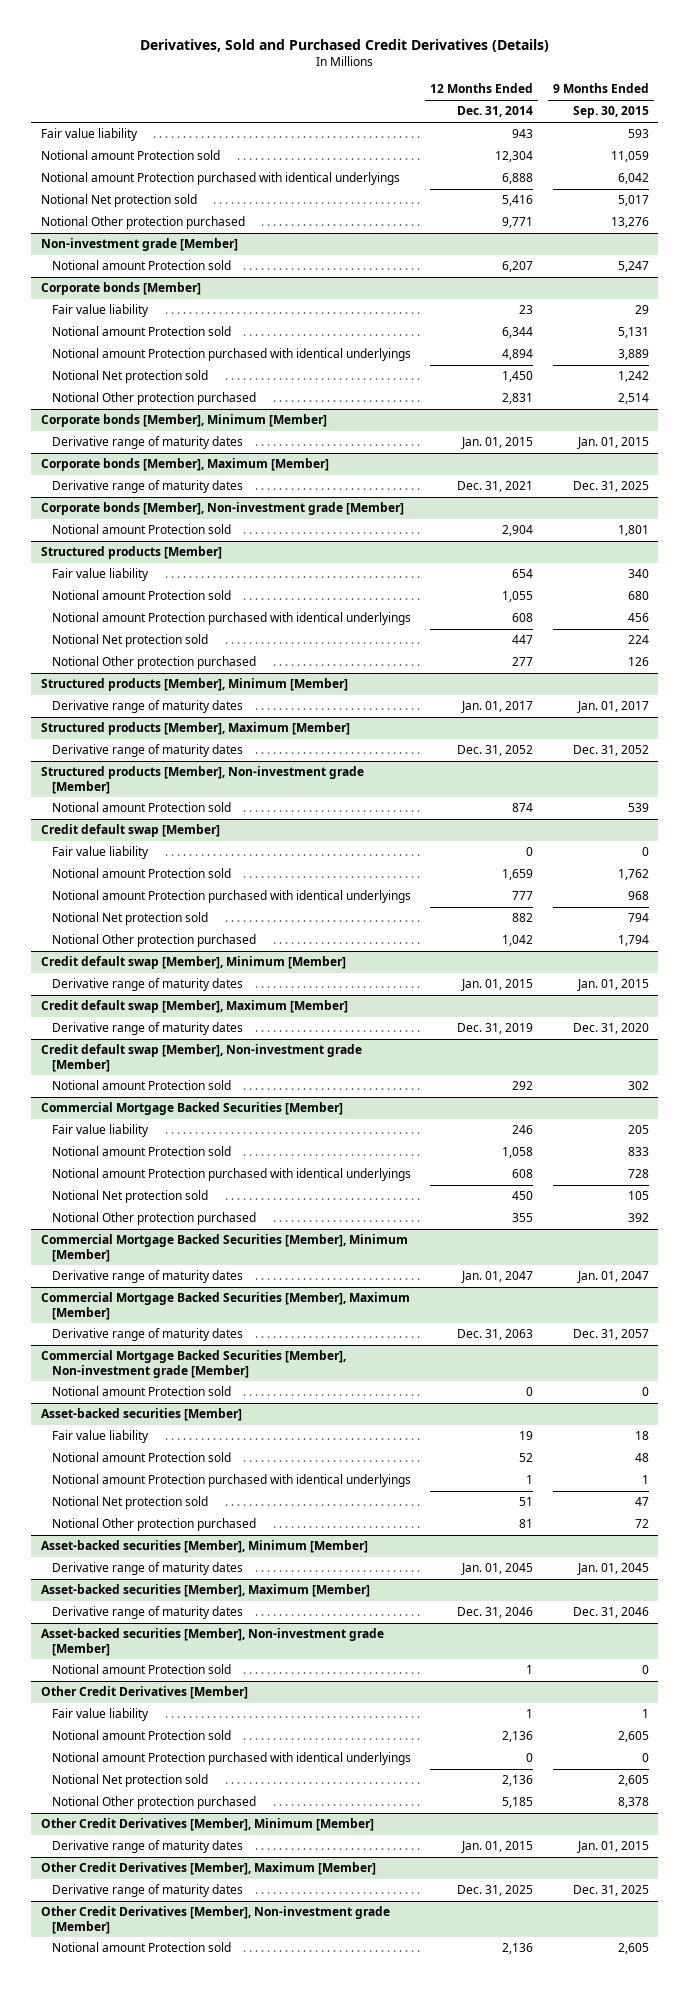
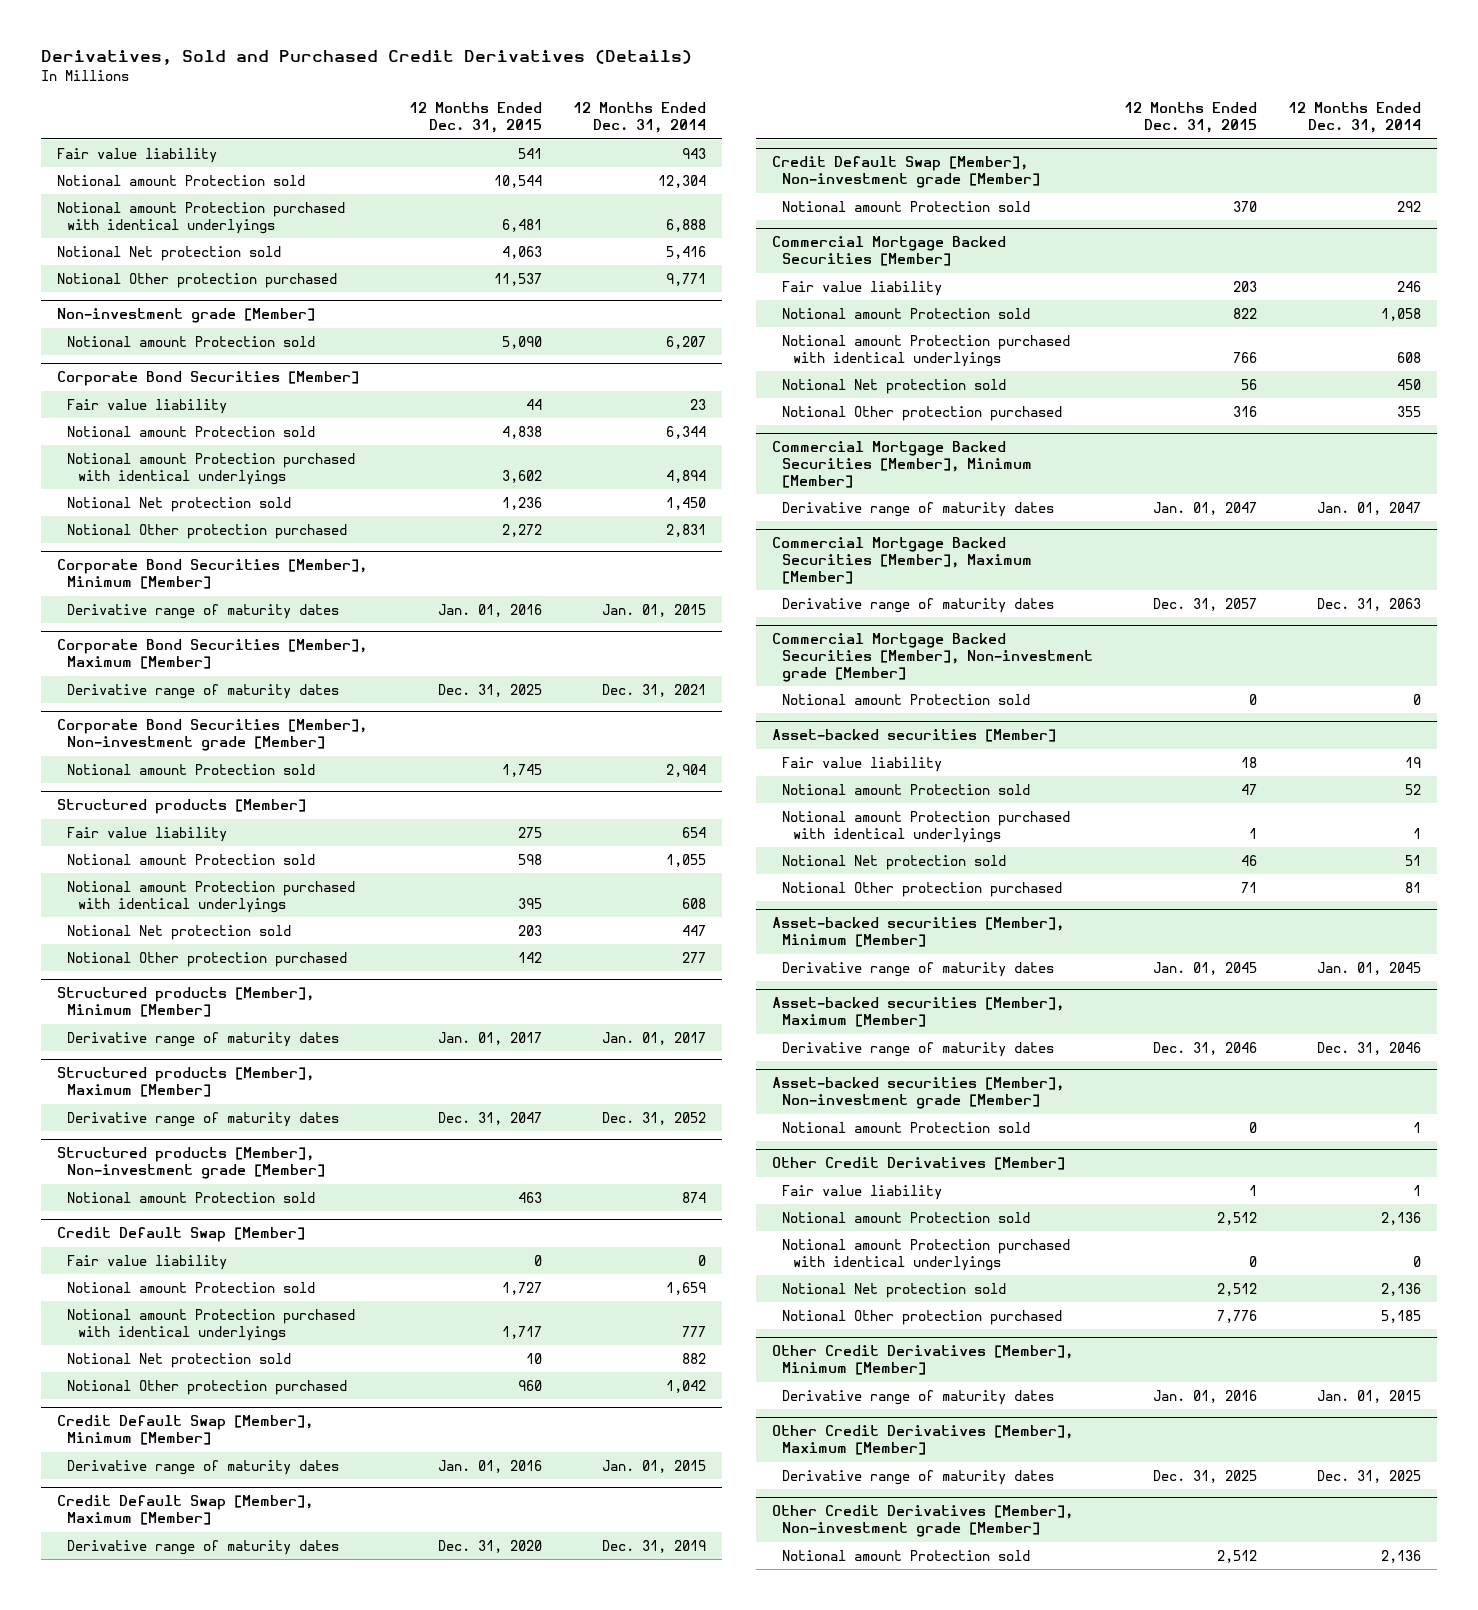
- | 12 Months Ended Dec. 31, 2014 | 9 Months Ended Sep. 30, 2015
+ | 12 Months Ended Dec. 31, 2015 | 12 Months Ended Dec. 31, 2014
- Corporate bonds [Member]
+ Corporate Bond Securities [Member]
- Corporate bonds [Member], Minimum [Member]
+ Corporate Bond Securities [Member], Minimum [Member]
- Corporate bonds [Member], Maximum [Member]
+ Corporate Bond Securities [Member], Maximum [Member]
- Corporate bonds [Member], Non-investment grade [Member]
+ Corporate Bond Securities [Member], Non-investment grade [Member]
- Credit default swap [Member]
+ Credit Default Swap [Member]
- Credit default swap [Member], Minimum [Member]
+ Credit Default Swap [Member], Minimum [Member]
- Credit default swap [Member], Maximum [Member]
+ Credit Default Swap [Member], Maximum [Member]
- Credit default swap [Member], Non-investment grade [Member]
+ Credit Default Swap [Member], Non-investment grade [Member]

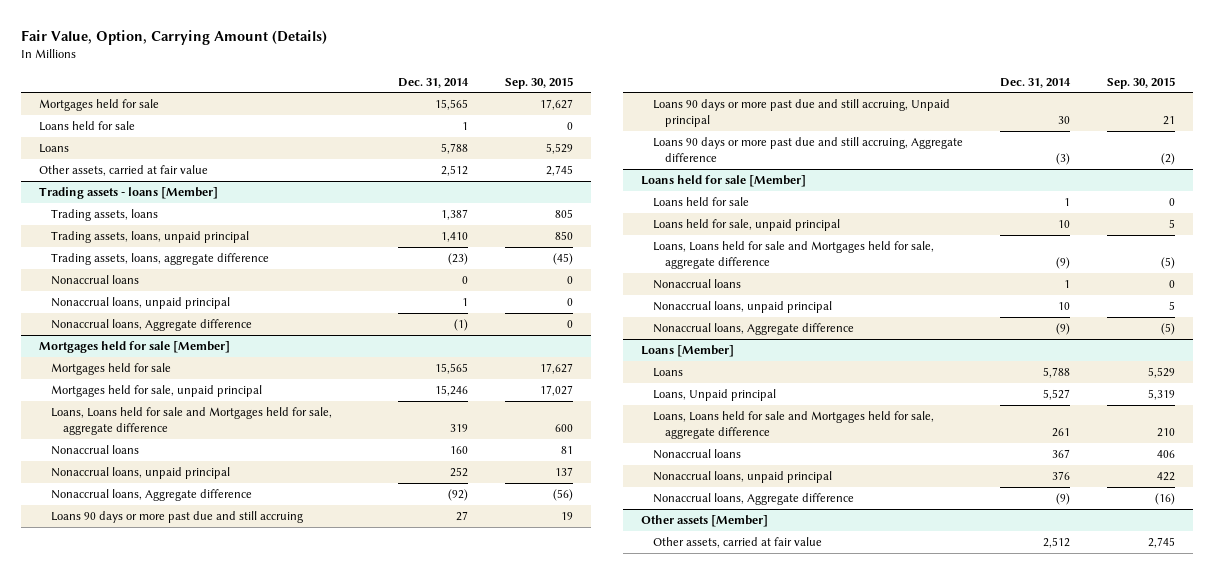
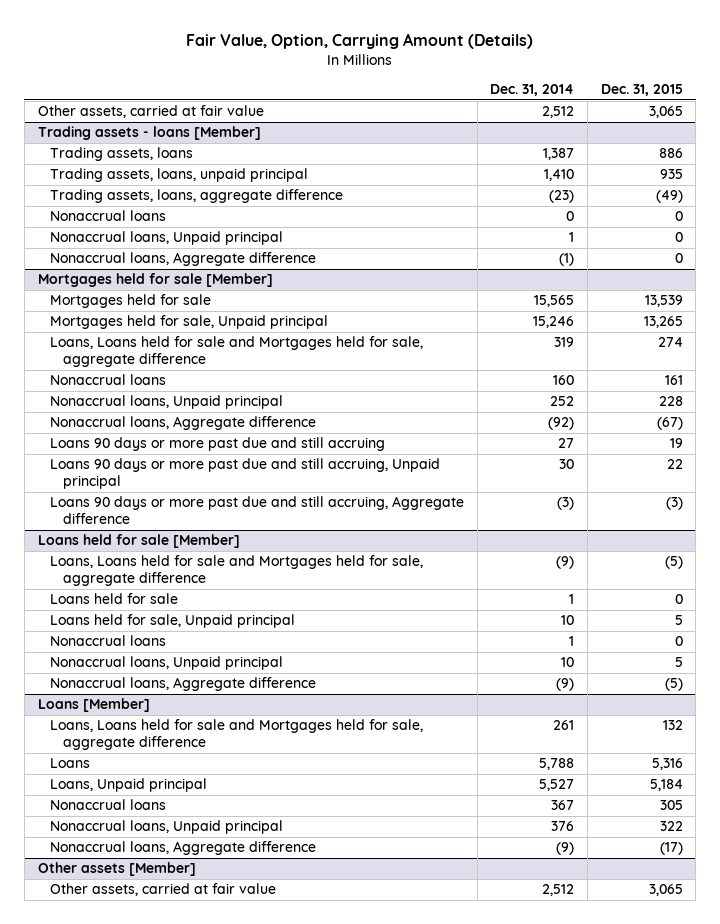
- | Dec. 31, 2014 | Sep. 30, 2015
+ | Dec. 31, 2014 | Dec. 31, 2015
- Mortgages held for sale | 15,565 | 17,627
- Loans held for sale | 1 | 0
- Loans | 5,788 | 5,529
@ Trading assets - loans [Member]
- Nonaccrual loans, unpaid principal | 1 | 0
+ Nonaccrual loans, Unpaid principal | 1 | 0
@ Mortgages held for sale [Member]
- Mortgages held for sale, unpaid principal | 15,246 | 17,027
+ Mortgages held for sale, Unpaid principal | 15,246 | 13,265
- Nonaccrual loans, unpaid principal | 252 | 137
+ Nonaccrual loans, Unpaid principal | 252 | 228
@ Loans held for sale [Member]
- Loans held for sale, unpaid principal | 10 | 5
moved down: Loans held for sale | 1 | 0
+ Loans held for sale, Unpaid principal | 10 | 5
- Nonaccrual loans, unpaid principal | 10 | 5
+ Nonaccrual loans, Unpaid principal | 10 | 5
@ Loans [Member]
moved up: Loans, Loans held for sale and Mortgages held for sale, aggregate difference | 261 | 132
- Nonaccrual loans, unpaid principal | 376 | 422
+ Nonaccrual loans, Unpaid principal | 376 | 322

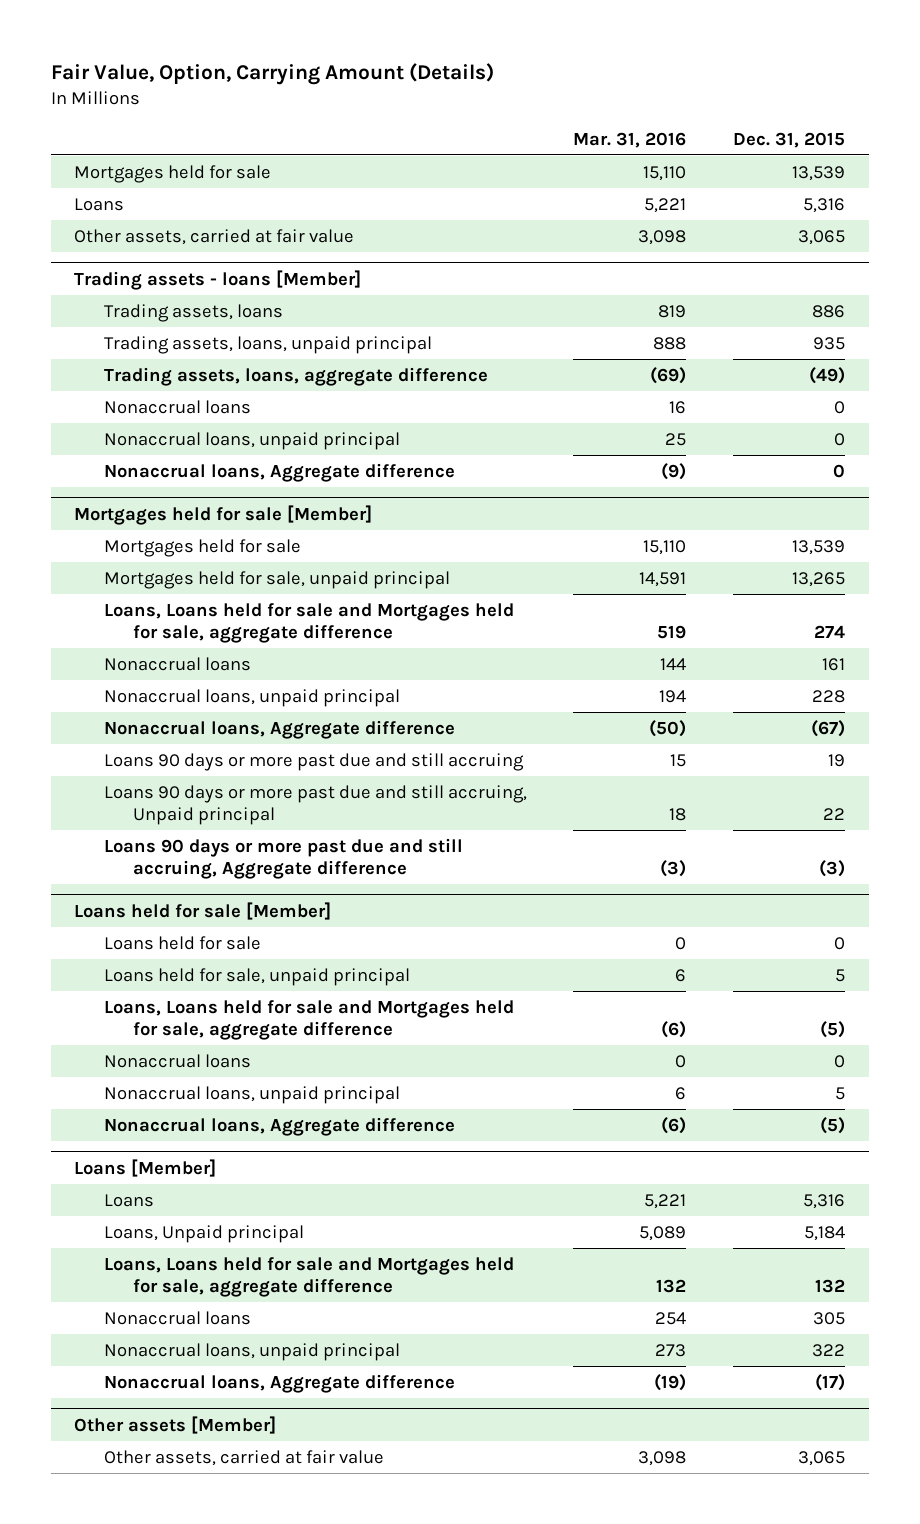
- | Dec. 31, 2014 | Dec. 31, 2015
+ | Mar. 31, 2016 | Dec. 31, 2015
+ Mortgages held for sale | 15,110 | 13,539
+ Loans | 5,221 | 5,316
@ Trading assets - loans [Member]
- Nonaccrual loans, Unpaid principal | 1 | 0
+ Nonaccrual loans, unpaid principal | 25 | 0
@ Mortgages held for sale [Member]
- Mortgages held for sale, Unpaid principal | 15,246 | 13,265
+ Mortgages held for sale, unpaid principal | 14,591 | 13,265
- Nonaccrual loans, Unpaid principal | 252 | 228
+ Nonaccrual loans, unpaid principal | 194 | 228
@ Loans held for sale [Member]
- Loans held for sale, Unpaid principal | 10 | 5
+ Loans held for sale, unpaid principal | 6 | 5
moved down: Loans, Loans held for sale and Mortgages held for sale, aggregate difference | (6) | (5)
- Nonaccrual loans, Unpaid principal | 10 | 5
+ Nonaccrual loans, unpaid principal | 6 | 5
@ Loans [Member]
moved down: Loans, Loans held for sale and Mortgages held for sale, aggregate difference | 132 | 132
- Nonaccrual loans, Unpaid principal | 376 | 322
+ Nonaccrual loans, unpaid principal | 273 | 322

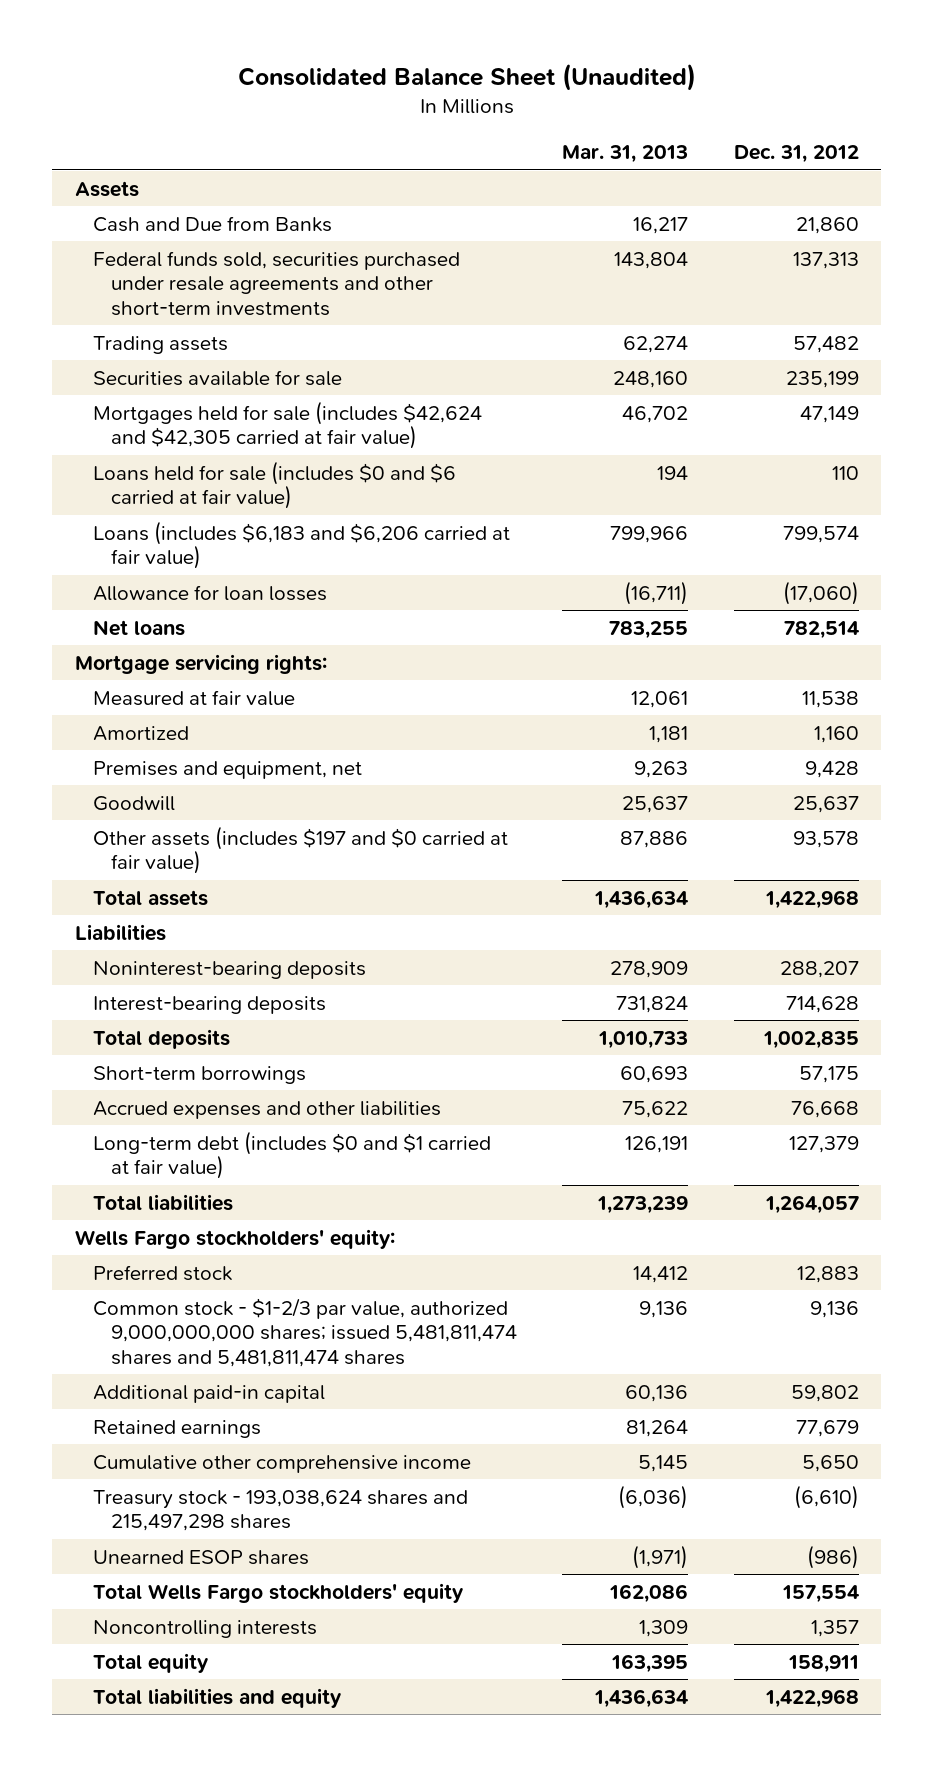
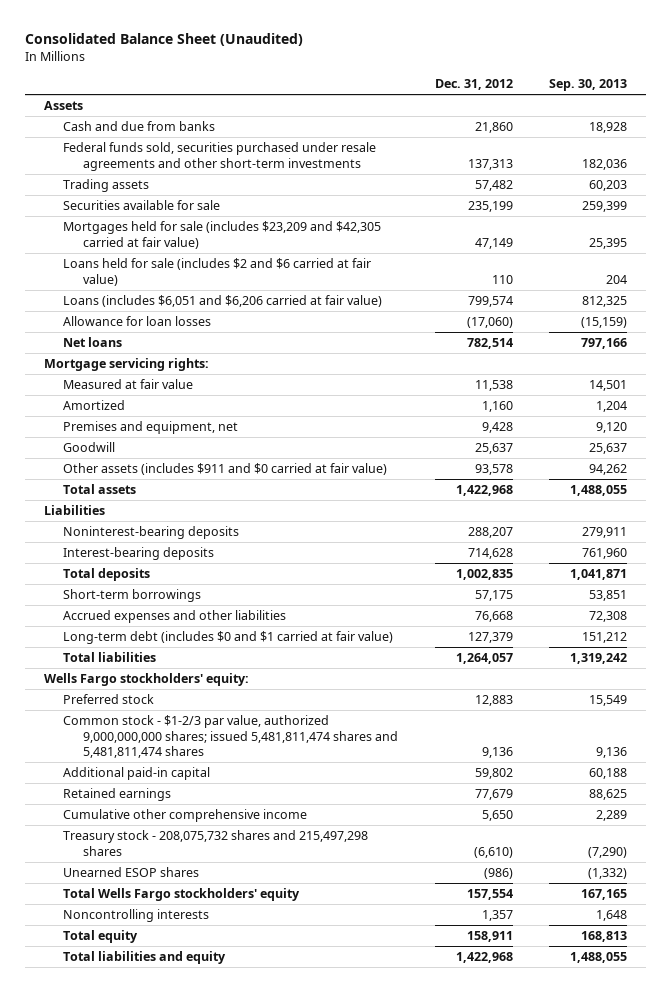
- | Mar. 31, 2013 | Dec. 31, 2012
+ | Dec. 31, 2012 | Sep. 30, 2013
- Cash and Due from Banks | 16,217 | 21,860
+ Cash and due from banks | 21,860 | 18,928
- Mortgages held for sale (includes $42,624 and $42,305 carried at fair value) | 46,702 | 47,149
- Loans held for sale (includes $0 and $6 carried at fair value) | 194 | 110
- Loans (includes $6,183 and $6,206 carried at fair value) | 799,966 | 799,574
+ Mortgages held for sale (includes $23,209 and $42,305 carried at fair value) | 47,149 | 25,395
+ Loans held for sale (includes $2 and $6 carried at fair value) | 110 | 204
+ Loans (includes $6,051 and $6,206 carried at fair value) | 799,574 | 812,325
- Other assets (includes $197 and $0 carried at fair value) | 87,886 | 93,578
+ Other assets (includes $911 and $0 carried at fair value) | 93,578 | 94,262
- Treasury stock - 193,038,624 shares and 215,497,298 shares | (6,036) | (6,610)
+ Treasury stock - 208,075,732 shares and 215,497,298 shares | (6,610) | (7,290)

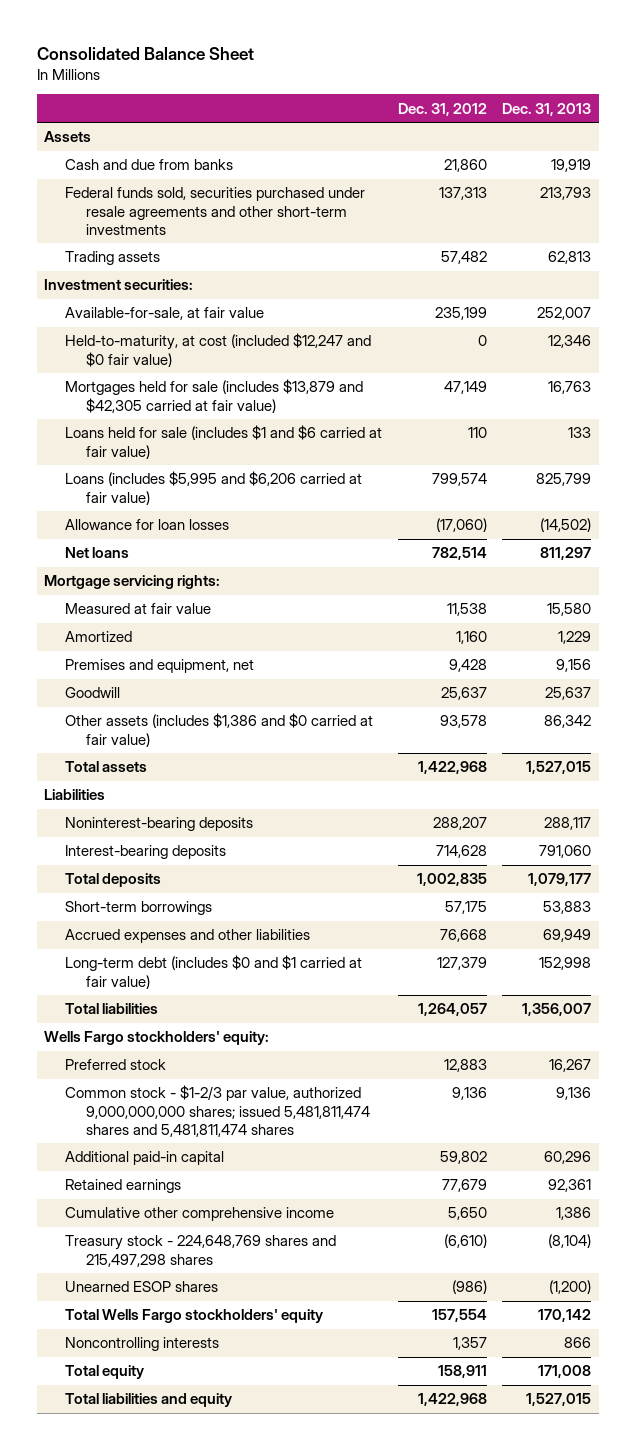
- Consolidated Balance Sheet (Unaudited)
+ Consolidated Balance Sheet
- | Dec. 31, 2012 | Sep. 30, 2013
+ | Dec. 31, 2012 | Dec. 31, 2013
- Securities available for sale | 235,199 | 259,399
- Mortgages held for sale (includes $23,209 and $42,305 carried at fair value) | 47,149 | 25,395
- Loans held for sale (includes $2 and $6 carried at fair value) | 110 | 204
- Loans (includes $6,051 and $6,206 carried at fair value) | 799,574 | 812,325
+ Investment securities:
+ Available-for-sale, at fair value | 235,199 | 252,007
+ Held-to-maturity, at cost (included $12,247 and $0 fair value) | 0 | 12,346
+ Mortgages held for sale (includes $13,879 and $42,305 carried at fair value) | 47,149 | 16,763
+ Loans held for sale (includes $1 and $6 carried at fair value) | 110 | 133
+ Loans (includes $5,995 and $6,206 carried at fair value) | 799,574 | 825,799
- Other assets (includes $911 and $0 carried at fair value) | 93,578 | 94,262
+ Other assets (includes $1,386 and $0 carried at fair value) | 93,578 | 86,342
- Treasury stock - 208,075,732 shares and 215,497,298 shares | (6,610) | (7,290)
+ Treasury stock - 224,648,769 shares and 215,497,298 shares | (6,610) | (8,104)

